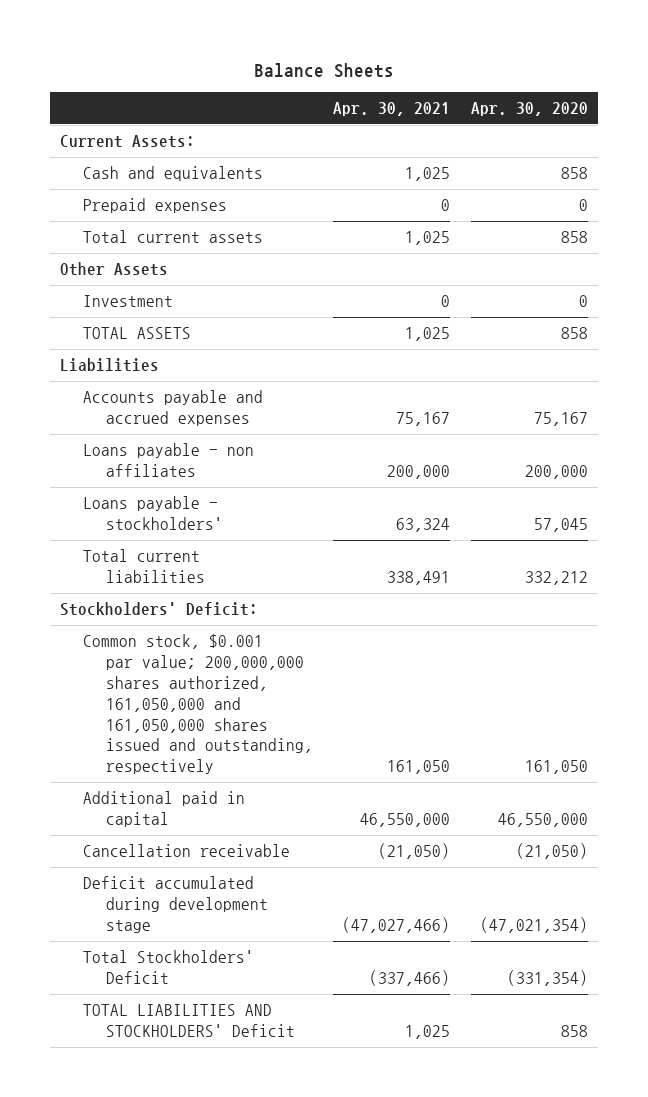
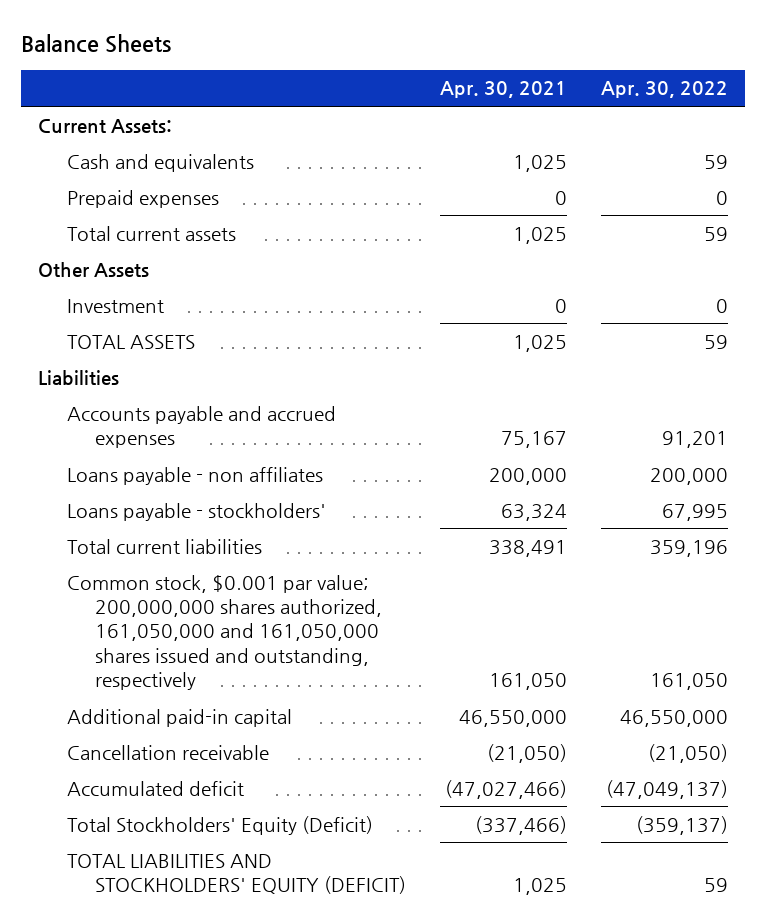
- | Apr. 30, 2021 | Apr. 30, 2020
+ | Apr. 30, 2021 | Apr. 30, 2022
- Stockholders' Deficit:
- Additional paid in capital | 46,550,000 | 46,550,000
+ Additional paid-in capital | 46,550,000 | 46,550,000
- Deficit accumulated during development stage | (47,027,466) | (47,021,354)
- Total Stockholders' Deficit | (337,466) | (331,354)
- TOTAL LIABILITIES AND STOCKHOLDERS' Deficit | 1,025 | 858
+ Accumulated deficit | (47,027,466) | (47,049,137)
+ Total Stockholders' Equity (Deficit) | (337,466) | (359,137)
+ TOTAL LIABILITIES AND STOCKHOLDERS' EQUITY (DEFICIT) | 1,025 | 59

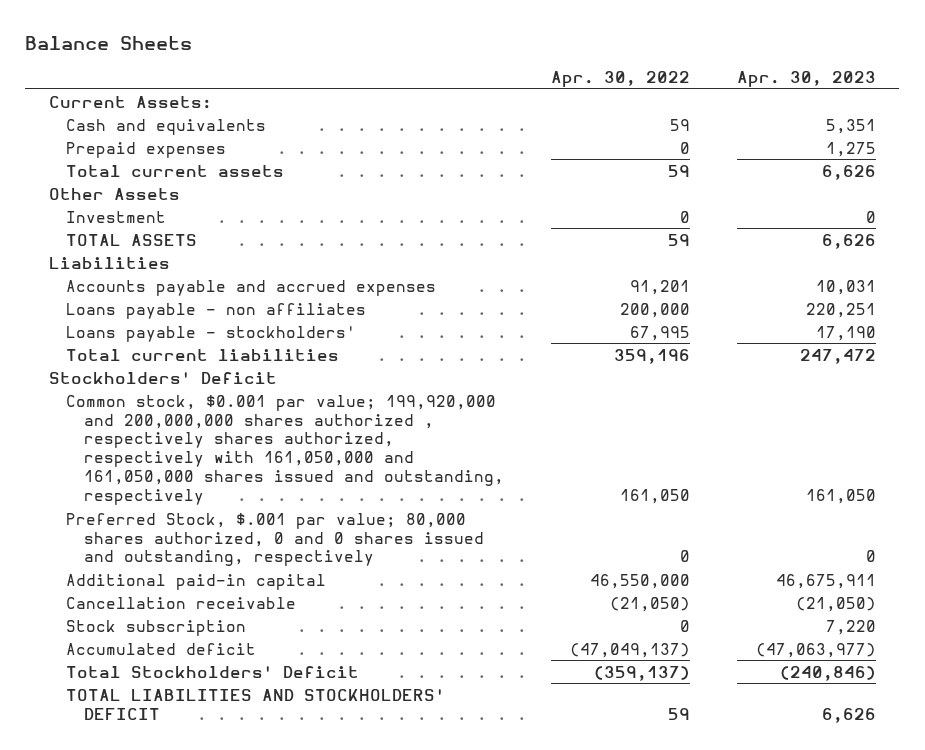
- | Apr. 30, 2021 | Apr. 30, 2022
+ | Apr. 30, 2022 | Apr. 30, 2023
- Common stock, $0.001 par value; 200,000,000 shares authorized, 161,050,000 and 161,050,000 shares issued and outstanding, respectively | 161,050 | 161,050
+ Stockholders' Deficit
+ Common stock, $0.001 par value; 199,920,000 and 200,000,000 shares authorized , respectively shares authorized, respectively with 161,050,000 and 161,050,000 shares issued and outstanding, respectively | 161,050 | 161,050
+ Preferred Stock, $.001 par value; 80,000 shares authorized, 0 and 0 shares issued and outstanding, respectively | 0 | 0
+ Stock subscription | 0 | 7,220
- Total Stockholders' Equity (Deficit) | (337,466) | (359,137)
- TOTAL LIABILITIES AND STOCKHOLDERS' EQUITY (DEFICIT) | 1,025 | 59
+ Total Stockholders' Deficit | (359,137) | (240,846)
+ TOTAL LIABILITIES AND STOCKHOLDERS' DEFICIT | 59 | 6,626

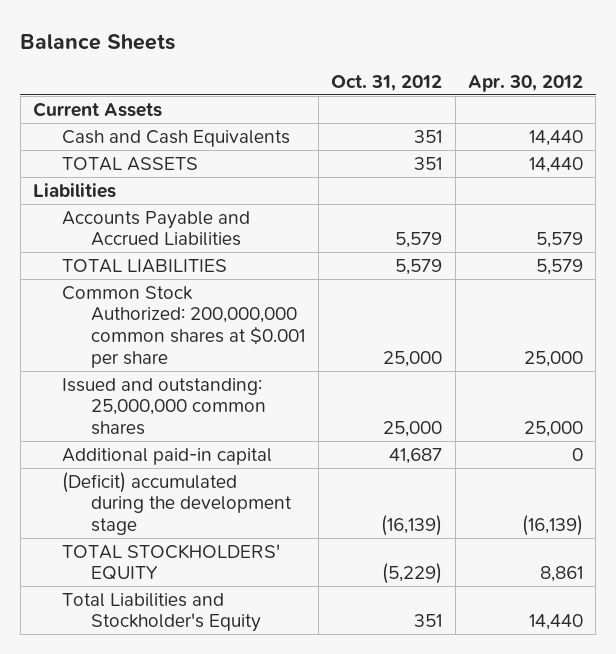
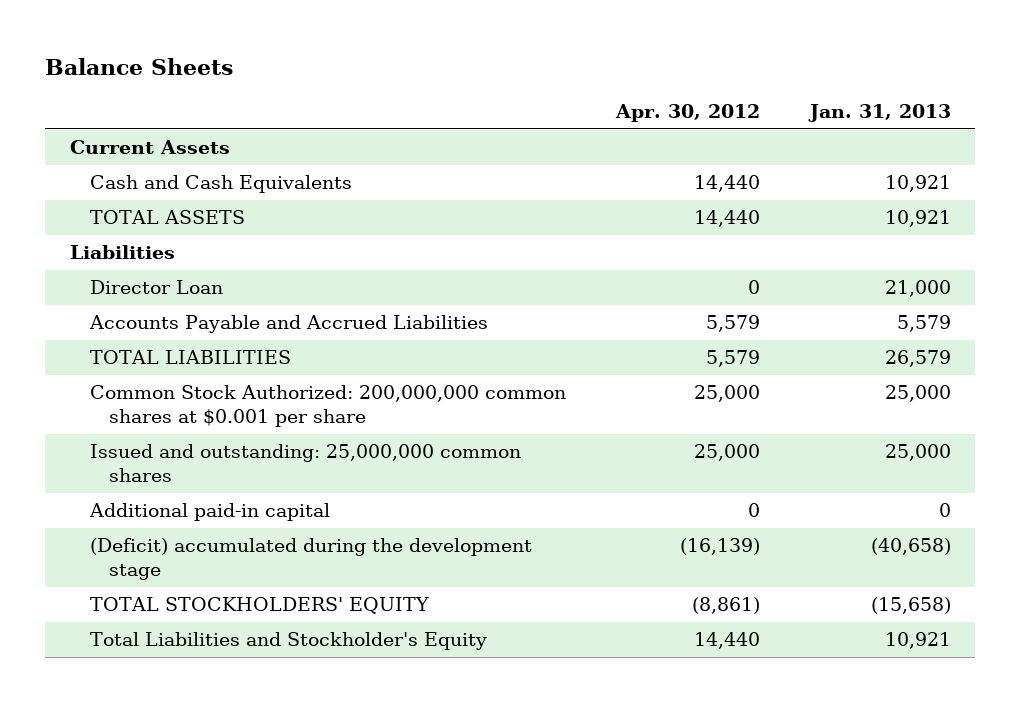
- | Oct. 31, 2012 | Apr. 30, 2012
+ | Apr. 30, 2012 | Jan. 31, 2013
+ Director Loan | 0 | 21,000
- TOTAL STOCKHOLDERS' EQUITY | (5,229) | 8,861
+ TOTAL STOCKHOLDERS' EQUITY | (8,861) | (15,658)

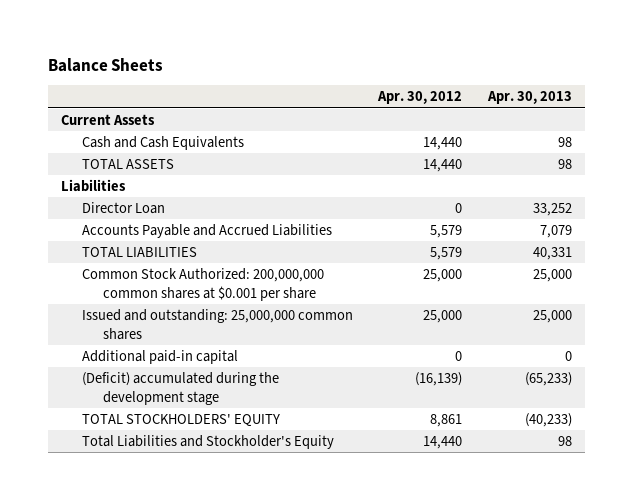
- | Apr. 30, 2012 | Jan. 31, 2013
+ | Apr. 30, 2012 | Apr. 30, 2013
- TOTAL STOCKHOLDERS' EQUITY | (8,861) | (15,658)
+ TOTAL STOCKHOLDERS' EQUITY | 8,861 | (40,233)

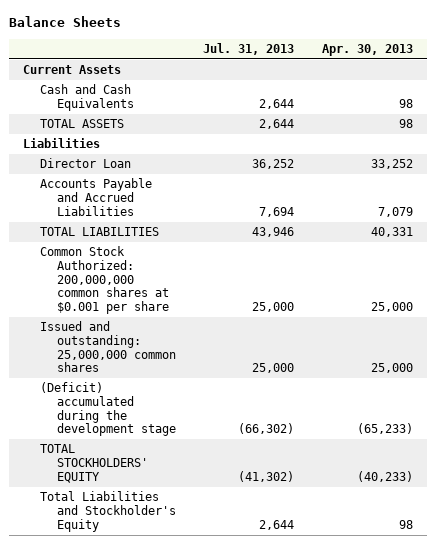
- | Apr. 30, 2012 | Apr. 30, 2013
+ | Jul. 31, 2013 | Apr. 30, 2013
- Additional paid-in capital | 0 | 0

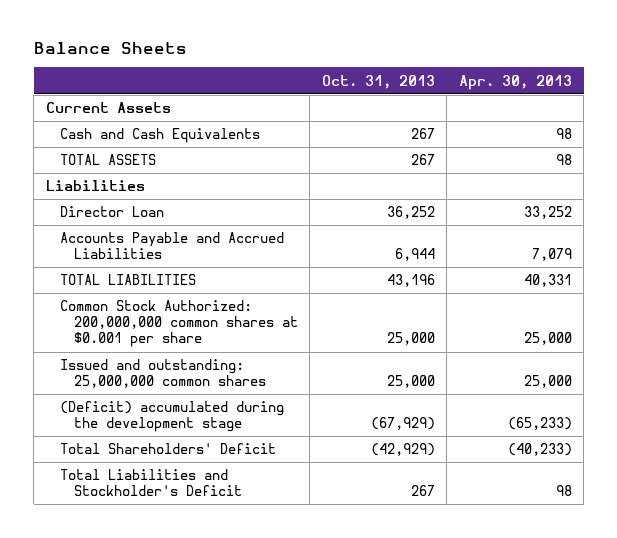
- | Jul. 31, 2013 | Apr. 30, 2013
+ | Oct. 31, 2013 | Apr. 30, 2013
- TOTAL STOCKHOLDERS' EQUITY | (41,302) | (40,233)
- Total Liabilities and Stockholder's Equity | 2,644 | 98
+ Total Shareholders' Deficit | (42,929) | (40,233)
+ Total Liabilities and Stockholder's Deficit | 267 | 98

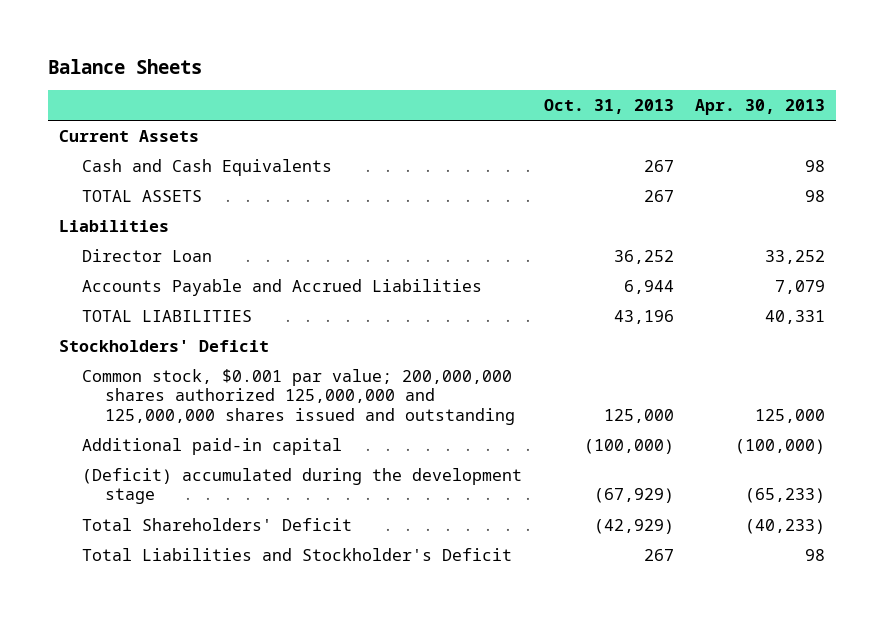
- Common Stock Authorized: 200,000,000 common shares at $0.001 per share | 25,000 | 25,000
- Issued and outstanding: 25,000,000 common shares | 25,000 | 25,000
+ Stockholders' Deficit
+ Common stock, $0.001 par value; 200,000,000 shares authorized 125,000,000 and 125,000,000 shares issued and outstanding | 125,000 | 125,000
+ Additional paid-in capital | (100,000) | (100,000)

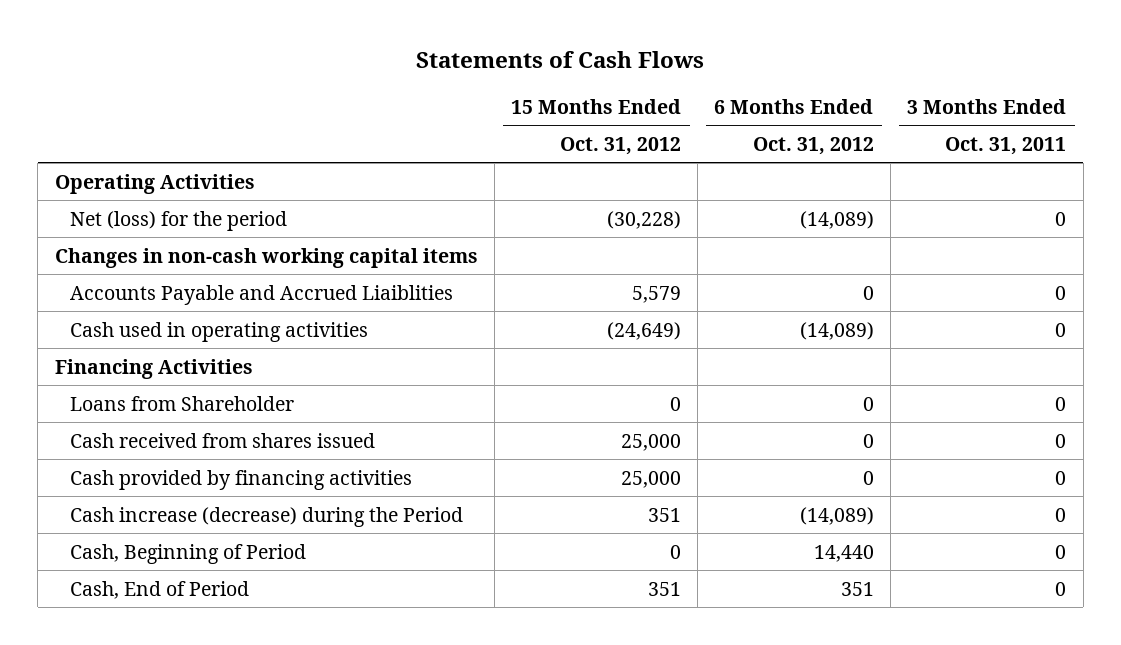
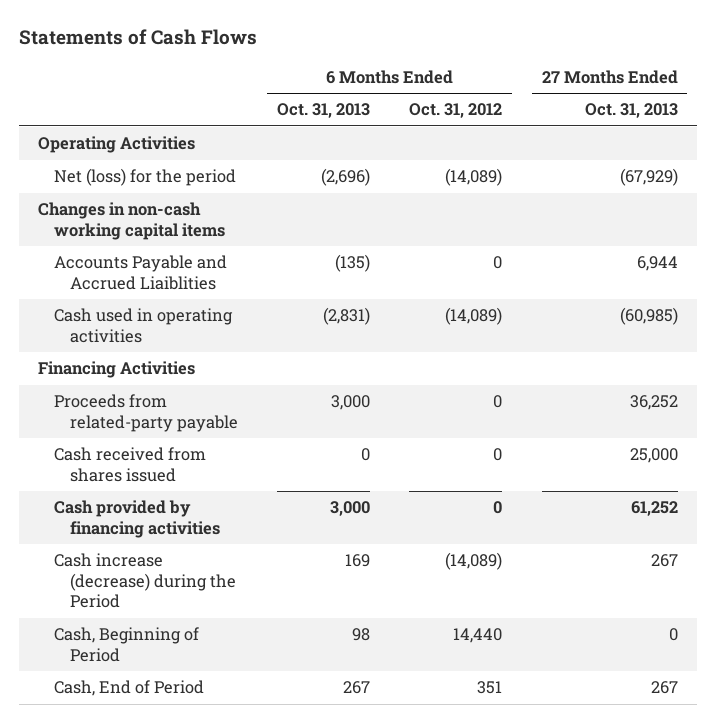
- | 15 Months Ended Oct. 31, 2012 | 6 Months Ended Oct. 31, 2012 | 3 Months Ended Oct. 31, 2011
+ | 6 Months Ended Oct. 31, 2013 | 6 Months Ended Oct. 31, 2012 | 27 Months Ended Oct. 31, 2013
- Loans from Shareholder | 0 | 0 | 0
+ Proceeds from related-party payable | 3,000 | 0 | 36,252

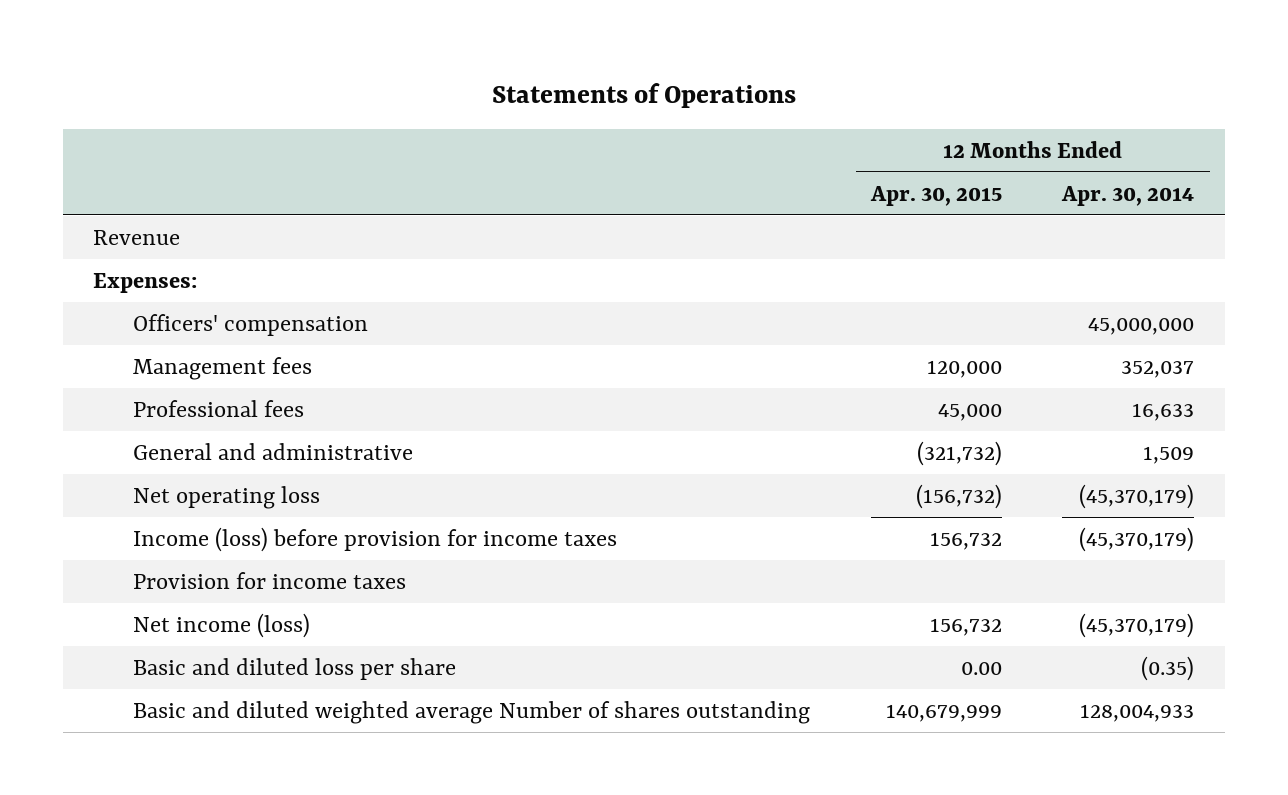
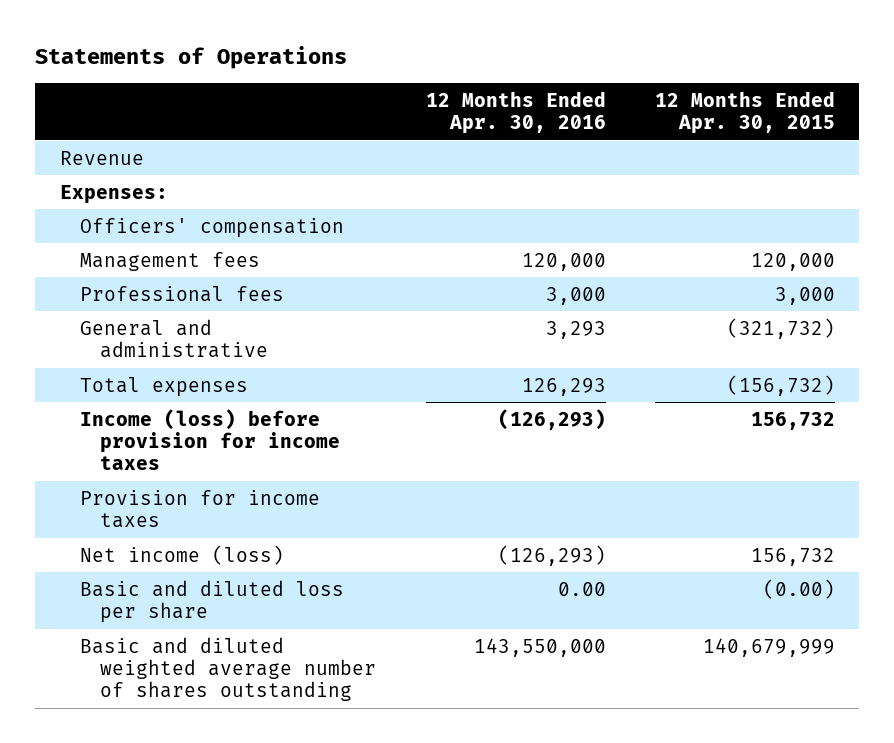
- | 12 Months Ended Apr. 30, 2015 | 12 Months Ended Apr. 30, 2014
+ | 12 Months Ended Apr. 30, 2016 | 12 Months Ended Apr. 30, 2015
- Professional fees | 45,000 | 16,633
+ Professional fees | 3,000 | 3,000
- Net operating loss | (156,732) | (45,370,179)
+ Total expenses | 126,293 | (156,732)
- Basic and diluted loss per share | 0.00 | (0.35)
- Basic and diluted weighted average Number of shares outstanding | 140,679,999 | 128,004,933
+ Basic and diluted loss per share | 0.00 | (0.00)
+ Basic and diluted weighted average number of shares outstanding | 143,550,000 | 140,679,999

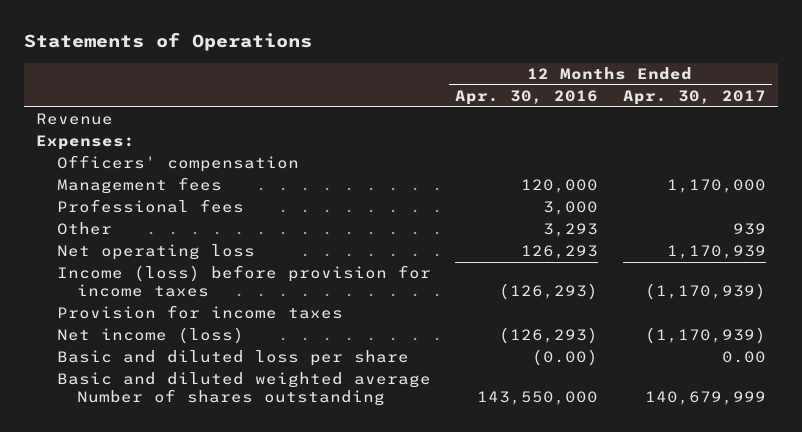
- | 12 Months Ended Apr. 30, 2016 | 12 Months Ended Apr. 30, 2015
+ | 12 Months Ended Apr. 30, 2016 | 12 Months Ended Apr. 30, 2017
- General and administrative | 3,293 | (321,732)
- Total expenses | 126,293 | (156,732)
+ Other | 3,293 | 939
+ Net operating loss | 126,293 | 1,170,939
- Basic and diluted loss per share | 0.00 | (0.00)
- Basic and diluted weighted average number of shares outstanding | 143,550,000 | 140,679,999
+ Basic and diluted loss per share | (0.00) | 0.00
+ Basic and diluted weighted average Number of shares outstanding | 143,550,000 | 140,679,999

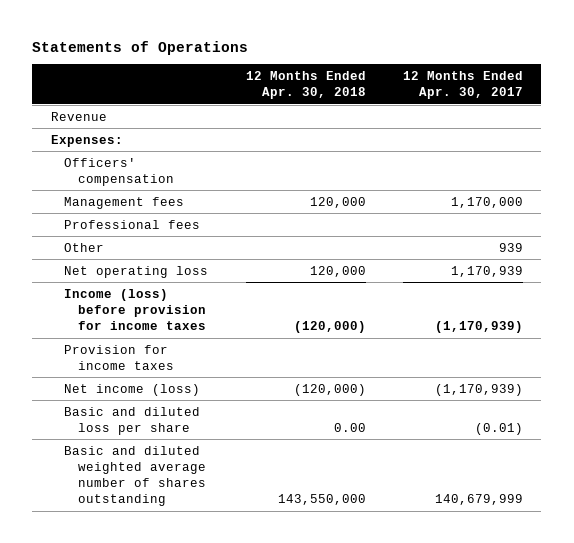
- | 12 Months Ended Apr. 30, 2016 | 12 Months Ended Apr. 30, 2017
+ | 12 Months Ended Apr. 30, 2018 | 12 Months Ended Apr. 30, 2017
- Basic and diluted loss per share | (0.00) | 0.00
- Basic and diluted weighted average Number of shares outstanding | 143,550,000 | 140,679,999
+ Basic and diluted loss per share | 0.00 | (0.01)
+ Basic and diluted weighted average number of shares outstanding | 143,550,000 | 140,679,999

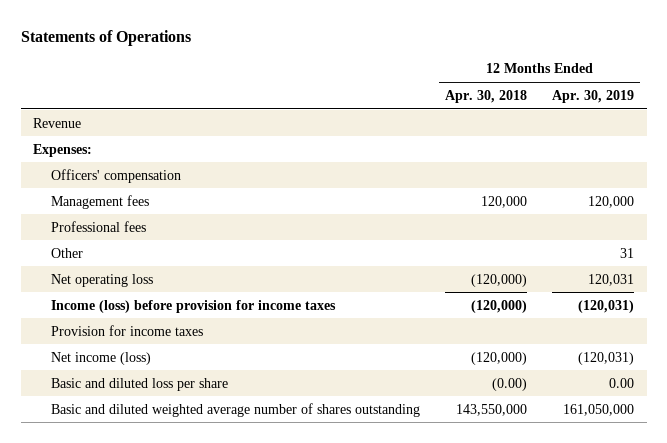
- | 12 Months Ended Apr. 30, 2018 | 12 Months Ended Apr. 30, 2017
+ | 12 Months Ended Apr. 30, 2018 | 12 Months Ended Apr. 30, 2019
- Net operating loss | 120,000 | 1,170,939
+ Net operating loss | (120,000) | 120,031
- Basic and diluted loss per share | 0.00 | (0.01)
+ Basic and diluted loss per share | (0.00) | 0.00

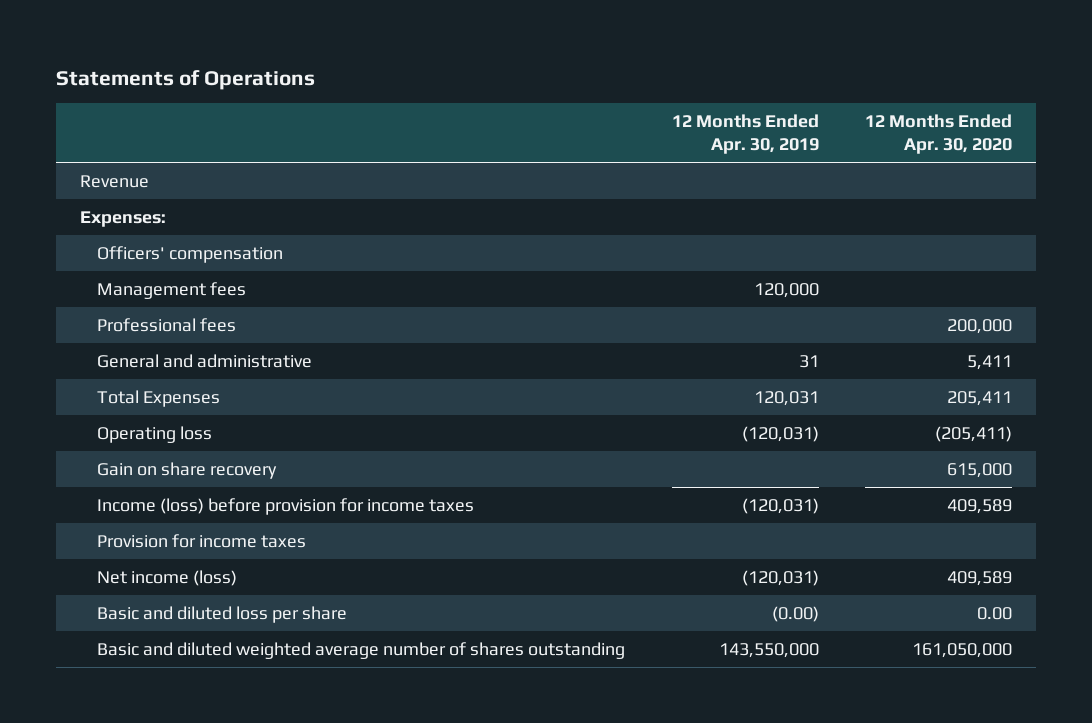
- | 12 Months Ended Apr. 30, 2018 | 12 Months Ended Apr. 30, 2019
+ | 12 Months Ended Apr. 30, 2019 | 12 Months Ended Apr. 30, 2020
- Other | | 31
- Net operating loss | (120,000) | 120,031
+ General and administrative | 31 | 5,411
+ Total Expenses | 120,031 | 205,411
+ Operating loss | (120,031) | (205,411)
+ Gain on share recovery | | 615,000
- Basic and diluted loss per share | (0.00) | 0.00
- Basic and diluted weighted average number of shares outstanding | 143,550,000 | 161,050,000
+ Basic and diluted loss per share | (0.00) | 0.00
+ Basic and diluted weighted average number of shares outstanding | 143,550,000 | 161,050,000

